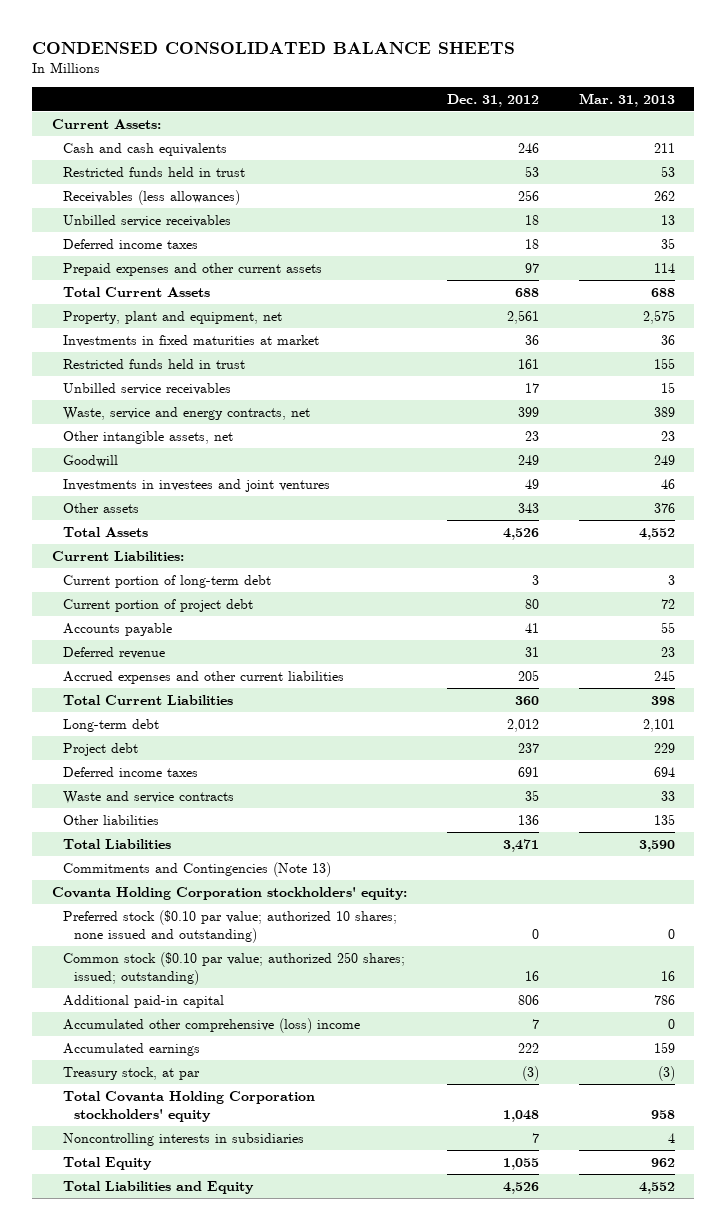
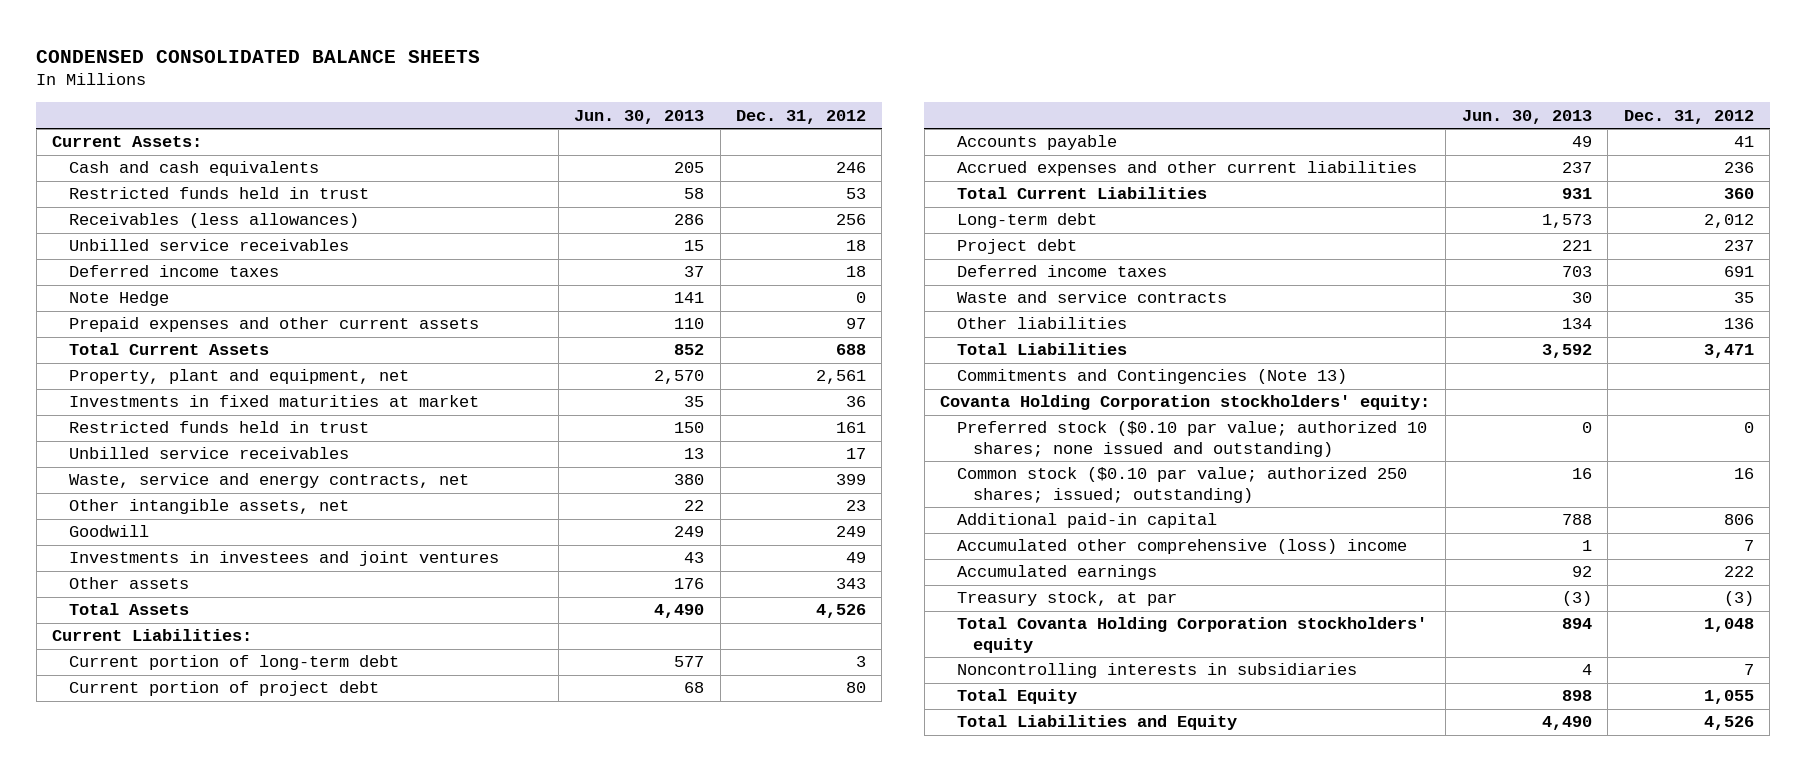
- | Dec. 31, 2012 | Mar. 31, 2013
+ | Jun. 30, 2013 | Dec. 31, 2012
+ Note Hedge | 141 | 0
- Deferred revenue | 31 | 23
- Accrued expenses and other current liabilities | 205 | 245
+ Accrued expenses and other current liabilities | 237 | 236

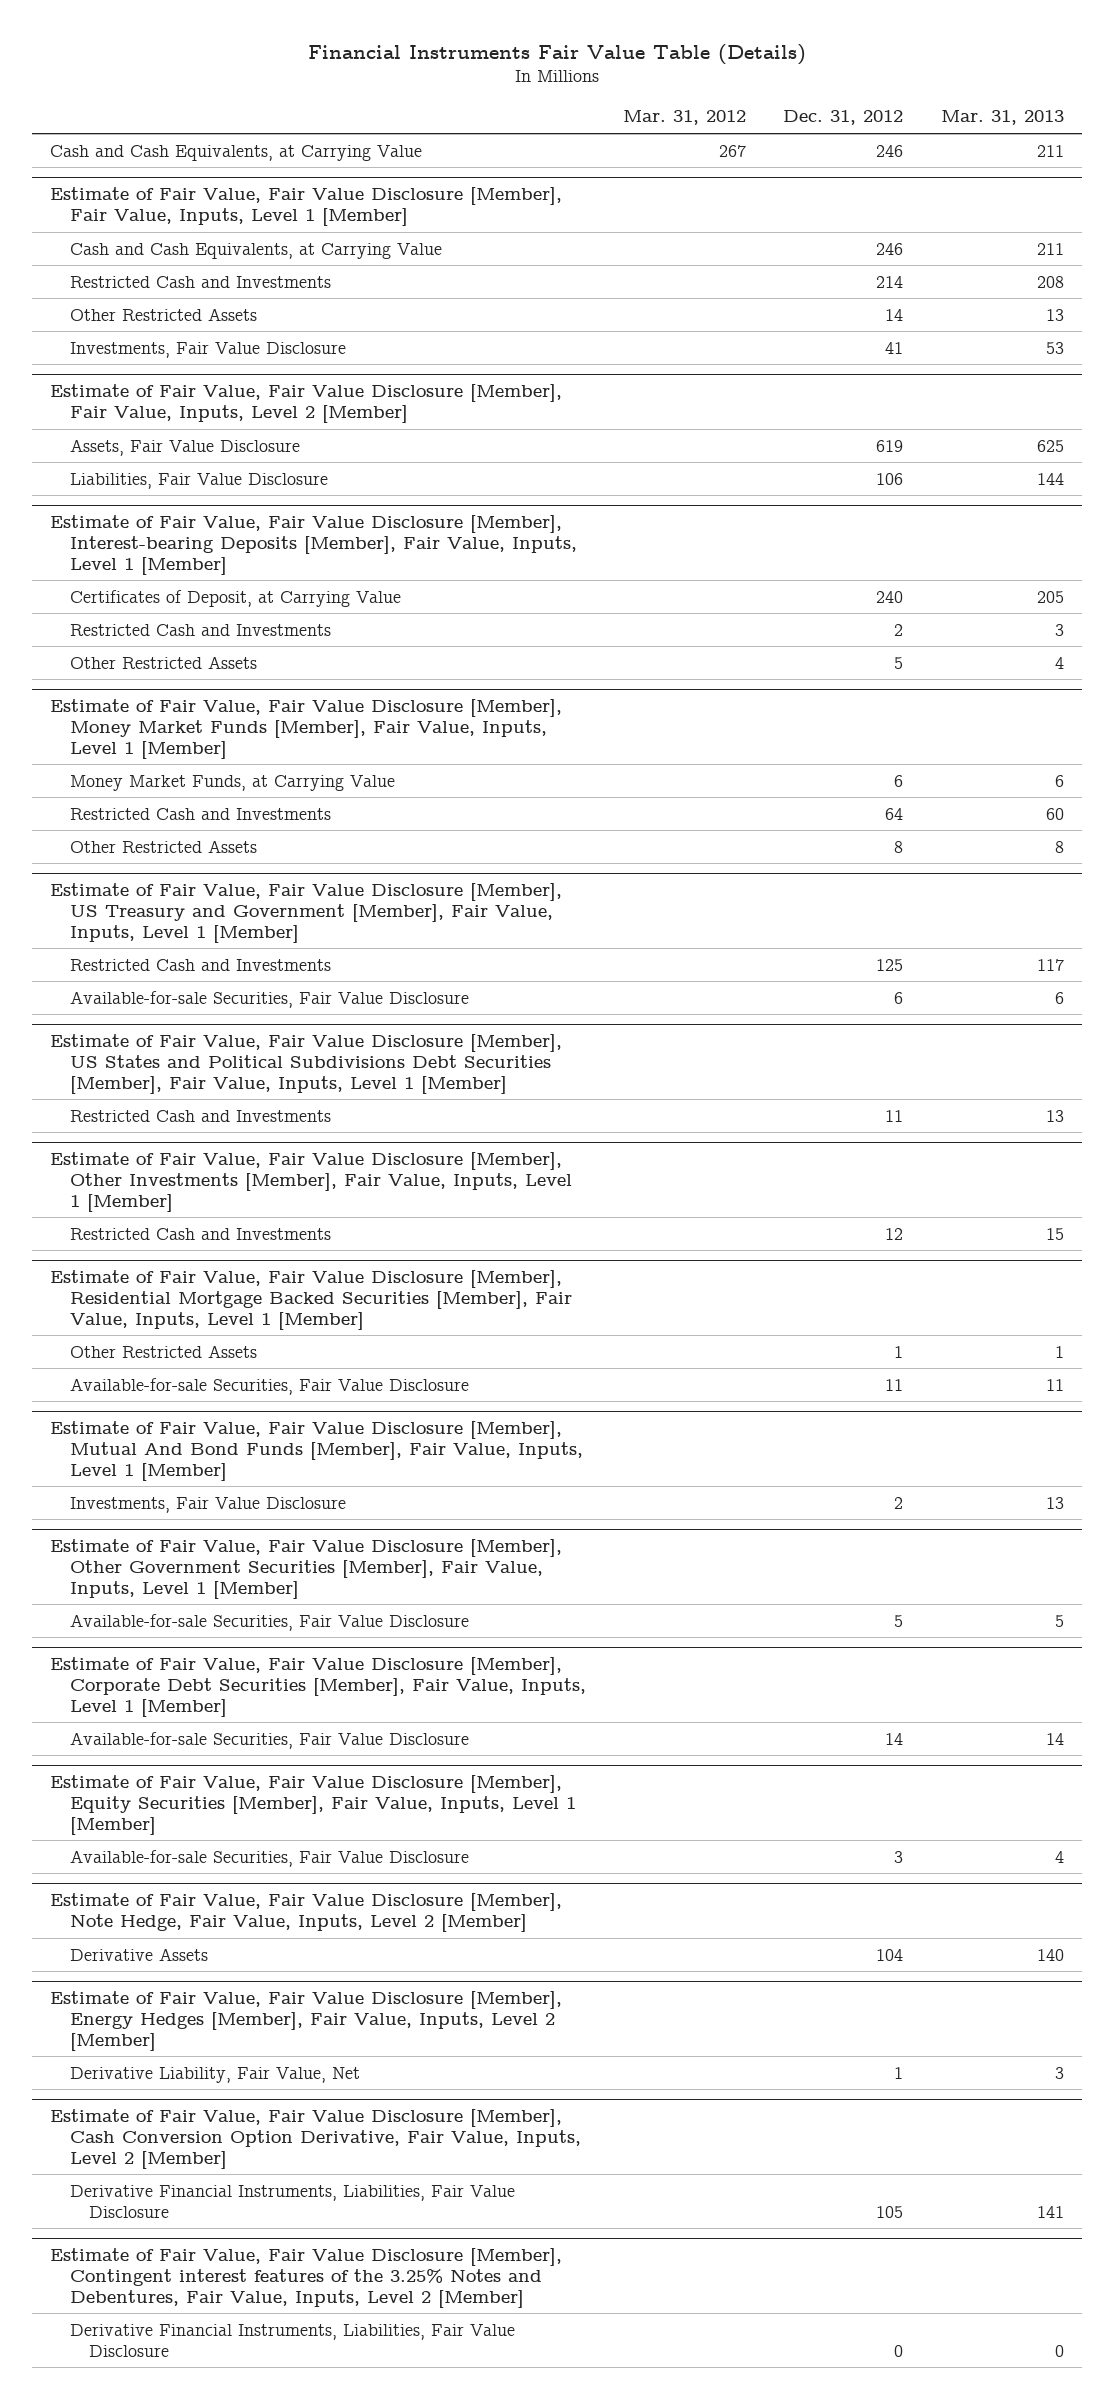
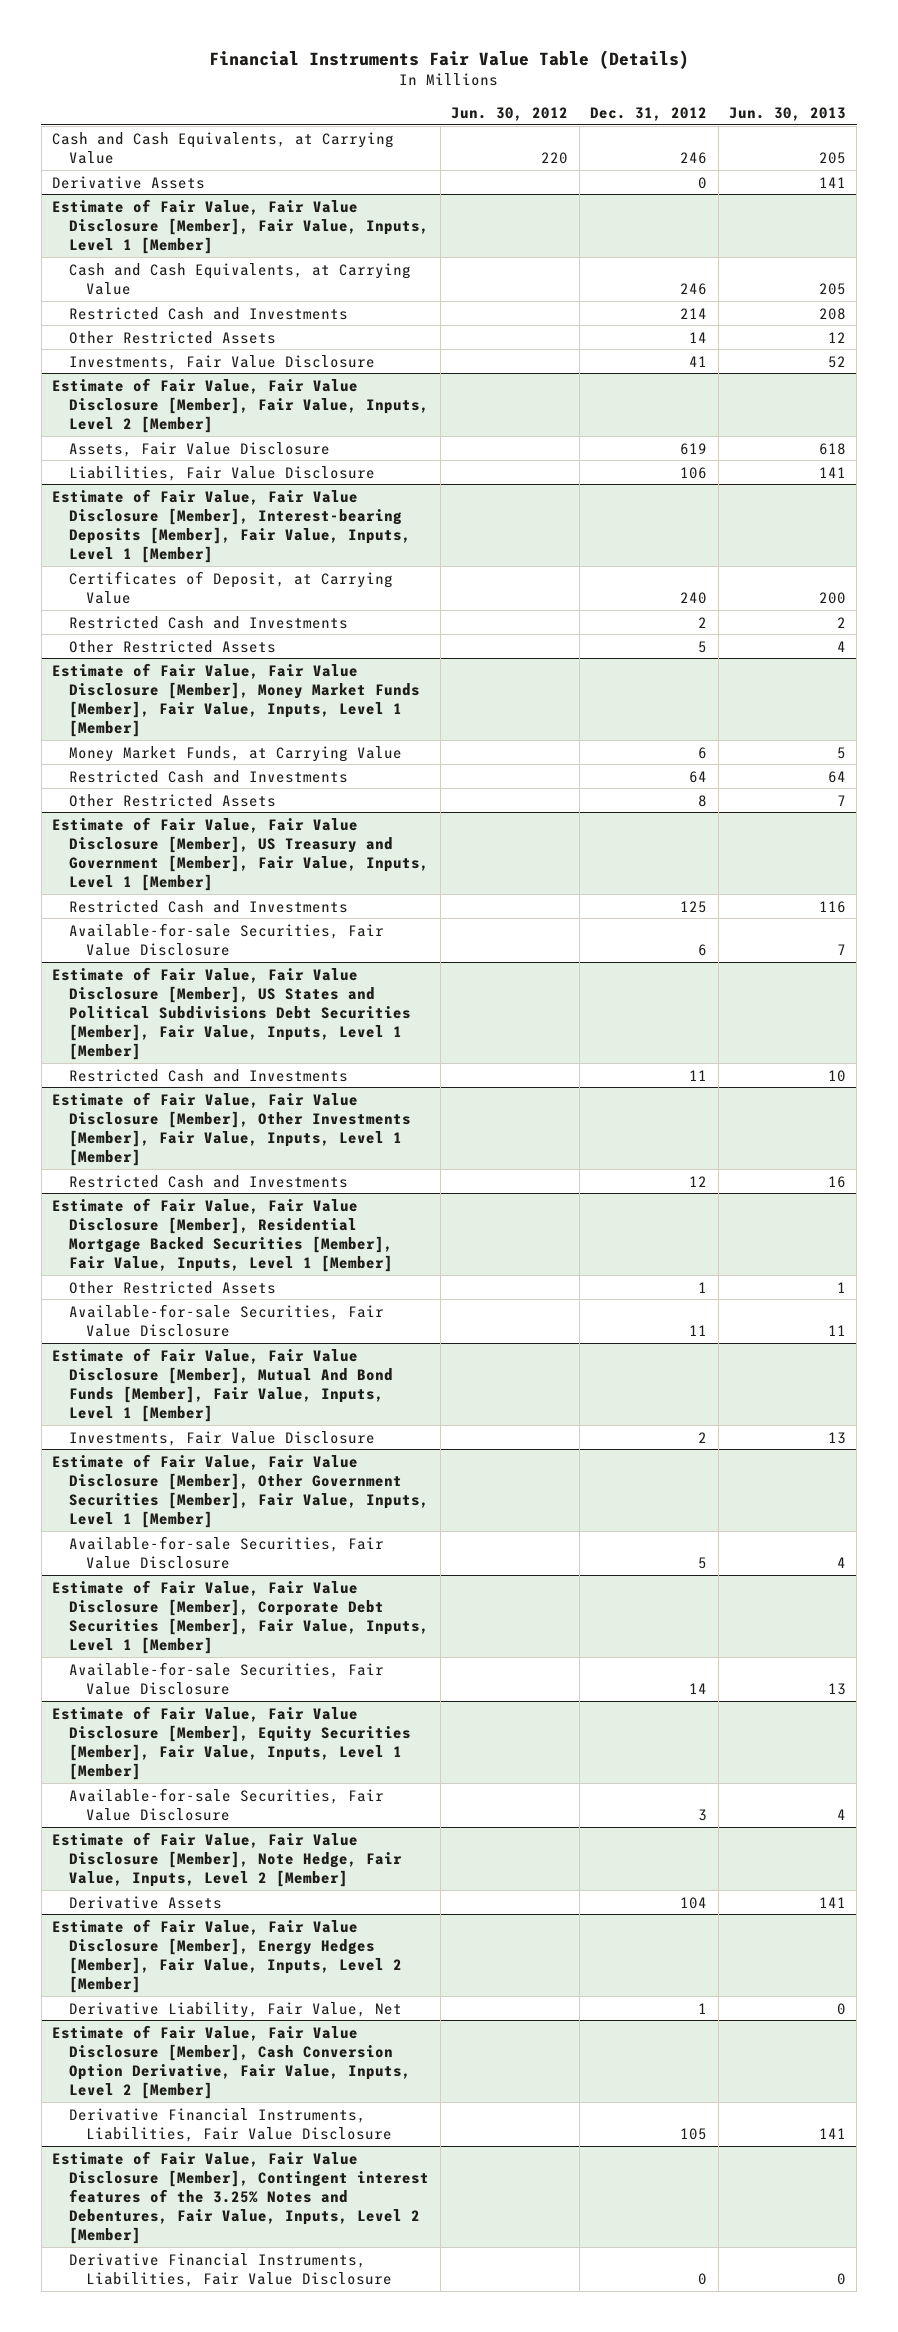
- | Mar. 31, 2012 | Dec. 31, 2012 | Mar. 31, 2013
+ | Jun. 30, 2012 | Dec. 31, 2012 | Jun. 30, 2013
+ Derivative Assets | | 0 | 141

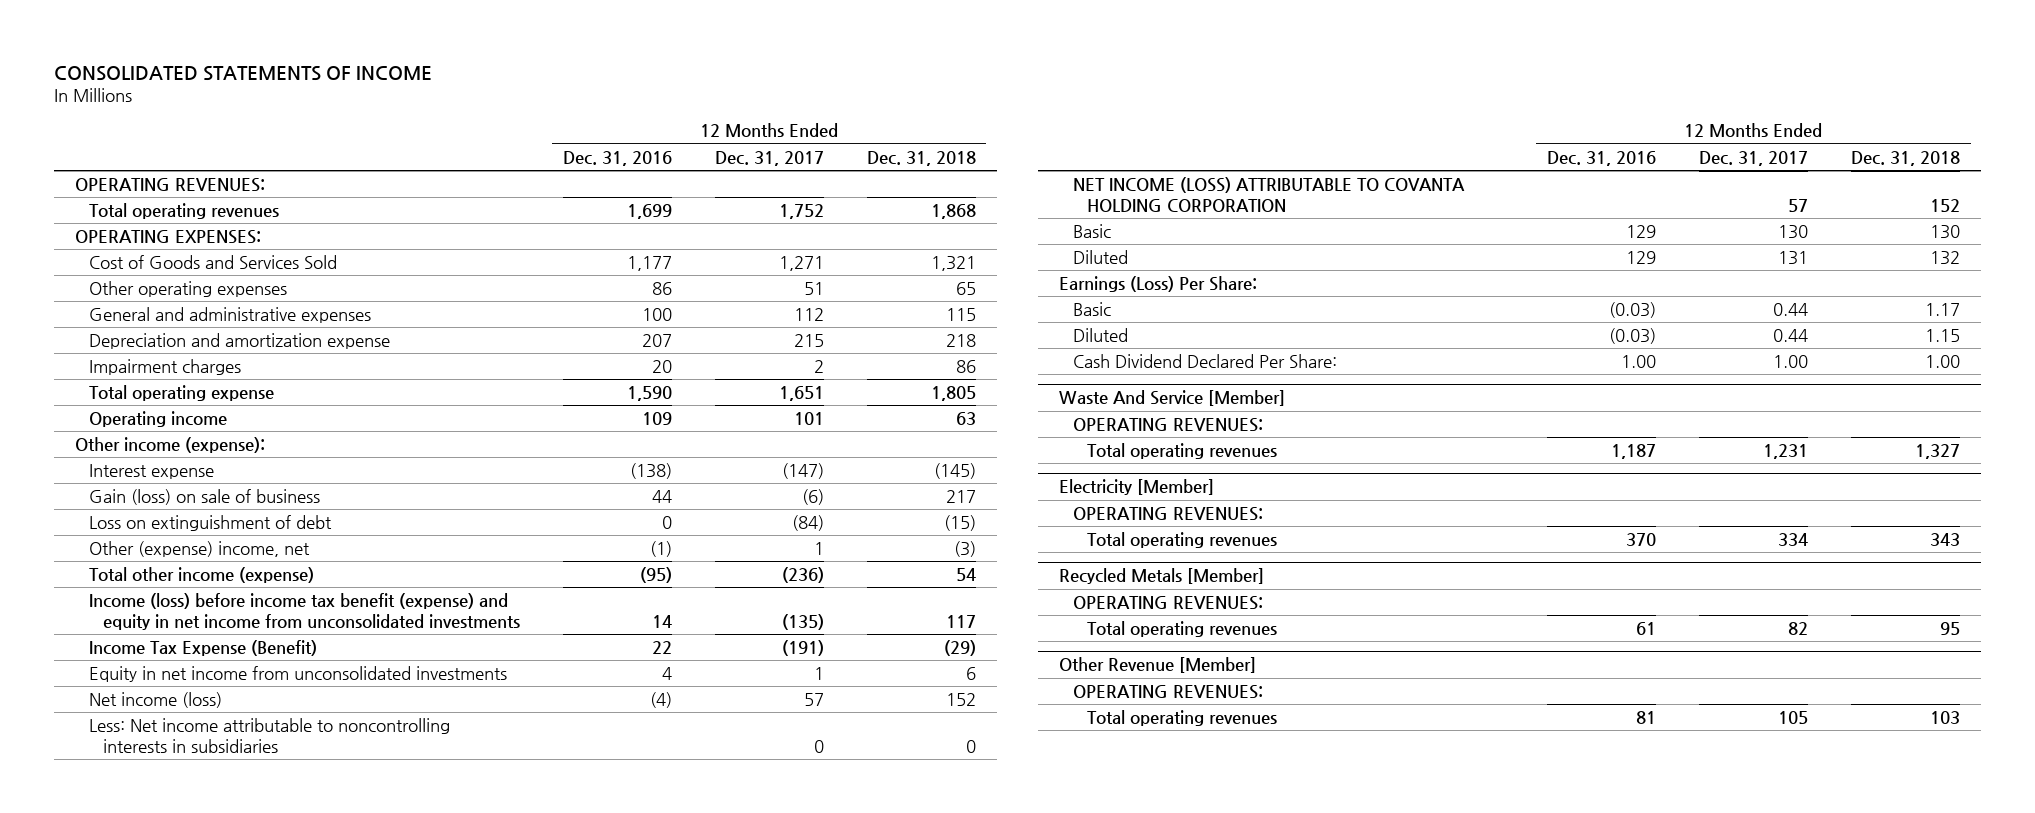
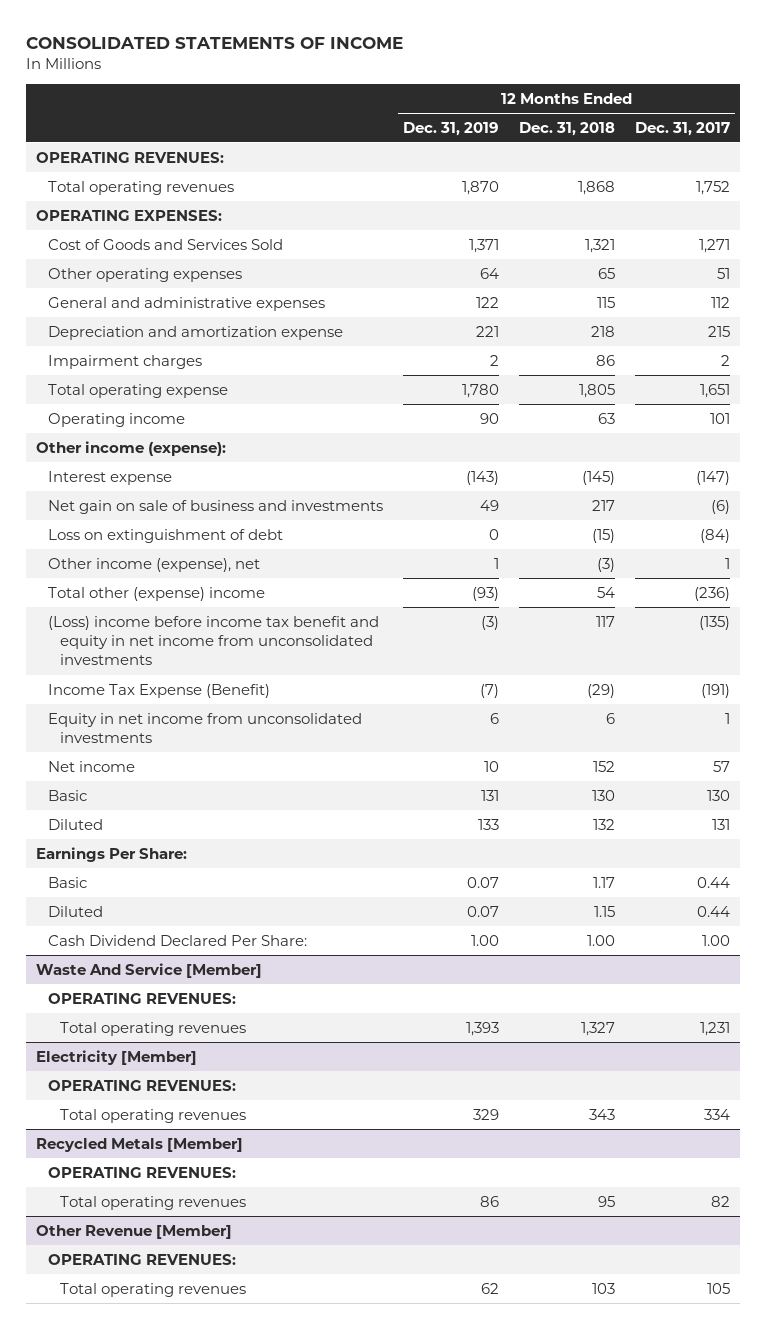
- | 12 Months Ended Dec. 31, 2016 | 12 Months Ended Dec. 31, 2017 | 12 Months Ended Dec. 31, 2018
+ | 12 Months Ended Dec. 31, 2019 | 12 Months Ended Dec. 31, 2018 | 12 Months Ended Dec. 31, 2017
- Gain (loss) on sale of business | 44 | (6) | 217
+ Net gain on sale of business and investments | 49 | 217 | (6)
- Other (expense) income, net | (1) | 1 | (3)
- Total other income (expense) | (95) | (236) | 54
- Income (loss) before income tax benefit (expense) and equity in net income from unconsolidated investments | 14 | (135) | 117
+ Other income (expense), net | 1 | (3) | 1
+ Total other (expense) income | (93) | 54 | (236)
+ (Loss) income before income tax benefit and equity in net income from unconsolidated investments | (3) | 117 | (135)
- Net income (loss) | (4) | 57 | 152
- Less: Net income attributable to noncontrolling interests in subsidiaries | | 0 | 0
- NET INCOME (LOSS) ATTRIBUTABLE TO COVANTA HOLDING CORPORATION | | 57 | 152
+ Net income | 10 | 152 | 57
- Earnings (Loss) Per Share:
+ Earnings Per Share:

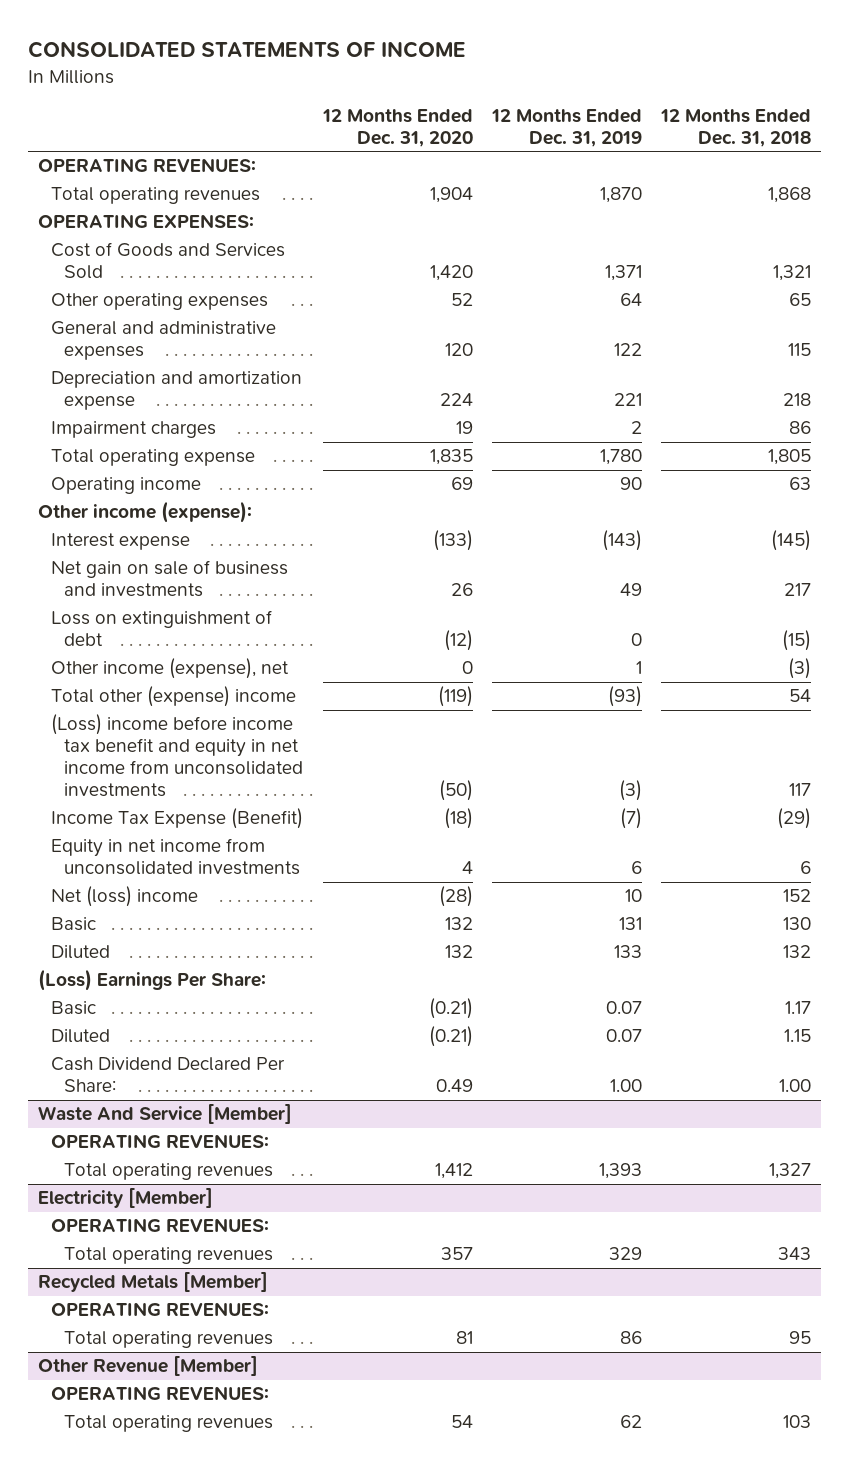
- | 12 Months Ended Dec. 31, 2019 | 12 Months Ended Dec. 31, 2018 | 12 Months Ended Dec. 31, 2017
+ | 12 Months Ended Dec. 31, 2020 | 12 Months Ended Dec. 31, 2019 | 12 Months Ended Dec. 31, 2018
- Net income | 10 | 152 | 57
+ Net (loss) income | (28) | 10 | 152
- Earnings Per Share:
+ (Loss) Earnings Per Share:

